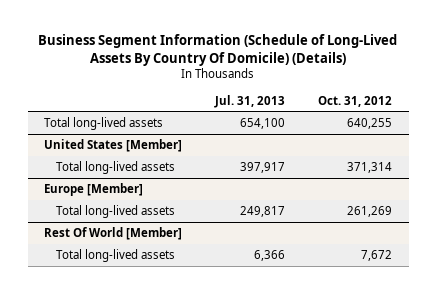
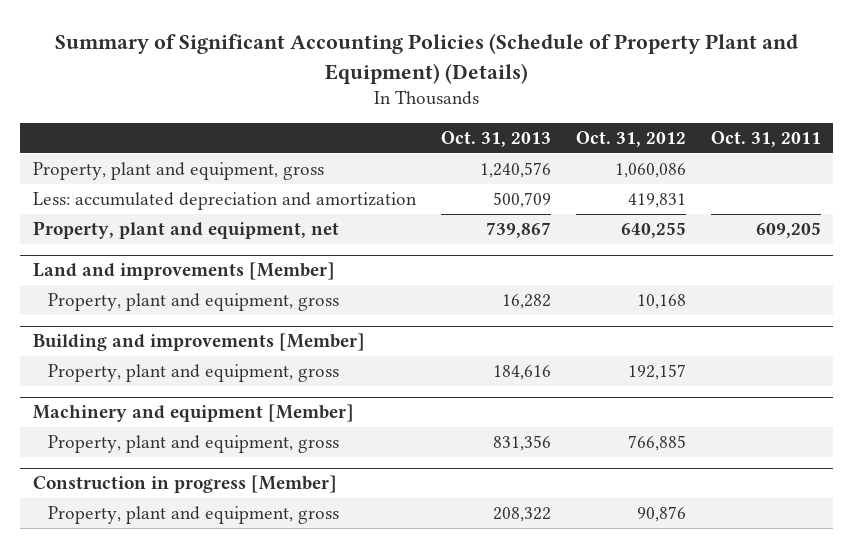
- Business Segment Information (Schedule of Long-Lived Assets By Country Of Domicile) (Details)
+ Summary of Significant Accounting Policies (Schedule of Property Plant and Equipment) (Details)
- | Jul. 31, 2013 | Oct. 31, 2012
+ | Oct. 31, 2013 | Oct. 31, 2012 | Oct. 31, 2011
- Total long-lived assets | 654,100 | 640,255
- United States [Member]
- Total long-lived assets | 397,917 | 371,314
- Europe [Member]
- Total long-lived assets | 249,817 | 261,269
- Rest Of World [Member]
- Total long-lived assets | 6,366 | 7,672
+ Property, plant and equipment, gross | 1,240,576 | 1,060,086 |
+ Less: accumulated depreciation and amortization | 500,709 | 419,831 |
+ Property, plant and equipment, net | 739,867 | 640,255 | 609,205
+ Land and improvements [Member]
+ Property, plant and equipment, gross | 16,282 | 10,168 |
+ Building and improvements [Member]
+ Property, plant and equipment, gross | 184,616 | 192,157 |
+ Machinery and equipment [Member]
+ Property, plant and equipment, gross | 831,356 | 766,885 |
+ Construction in progress [Member]
+ Property, plant and equipment, gross | 208,322 | 90,876 |

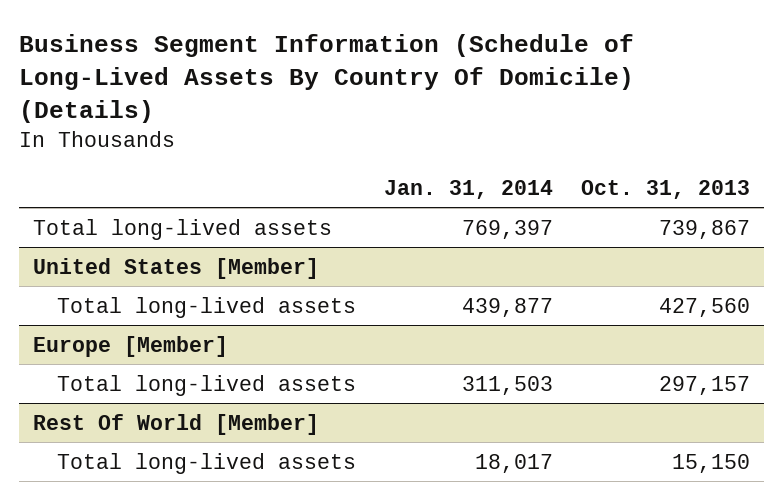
- Summary of Significant Accounting Policies (Schedule of Property Plant and Equipment) (Details)
+ Business Segment Information (Schedule of Long-Lived Assets By Country Of Domicile) (Details)
- | Oct. 31, 2013 | Oct. 31, 2012 | Oct. 31, 2011
+ | Jan. 31, 2014 | Oct. 31, 2013
- Property, plant and equipment, gross | 1,240,576 | 1,060,086 |
- Less: accumulated depreciation and amortization | 500,709 | 419,831 |
- Property, plant and equipment, net | 739,867 | 640,255 | 609,205
- Land and improvements [Member]
- Property, plant and equipment, gross | 16,282 | 10,168 |
- Building and improvements [Member]
- Property, plant and equipment, gross | 184,616 | 192,157 |
- Machinery and equipment [Member]
- Property, plant and equipment, gross | 831,356 | 766,885 |
- Construction in progress [Member]
- Property, plant and equipment, gross | 208,322 | 90,876 |
+ Total long-lived assets | 769,397 | 739,867
+ United States [Member]
+ Total long-lived assets | 439,877 | 427,560
+ Europe [Member]
+ Total long-lived assets | 311,503 | 297,157
+ Rest Of World [Member]
+ Total long-lived assets | 18,017 | 15,150

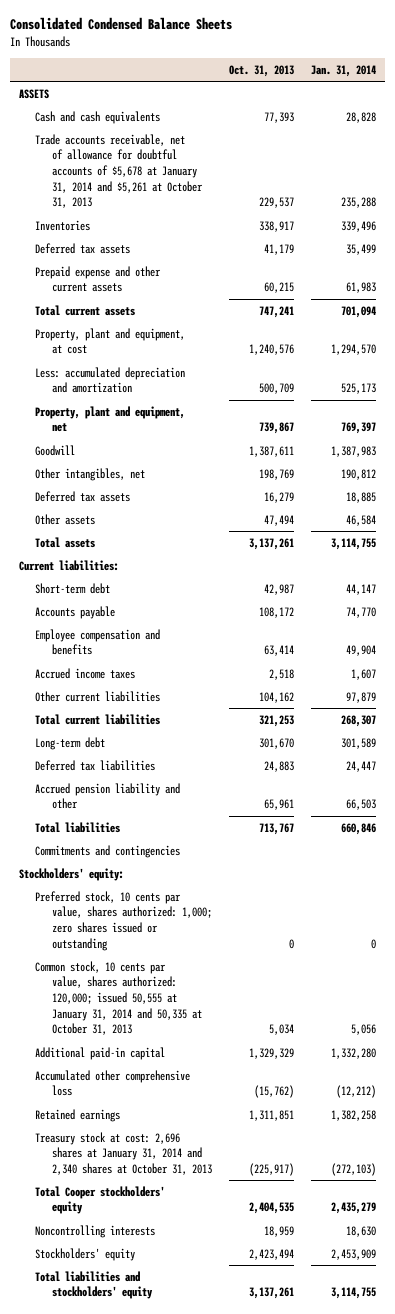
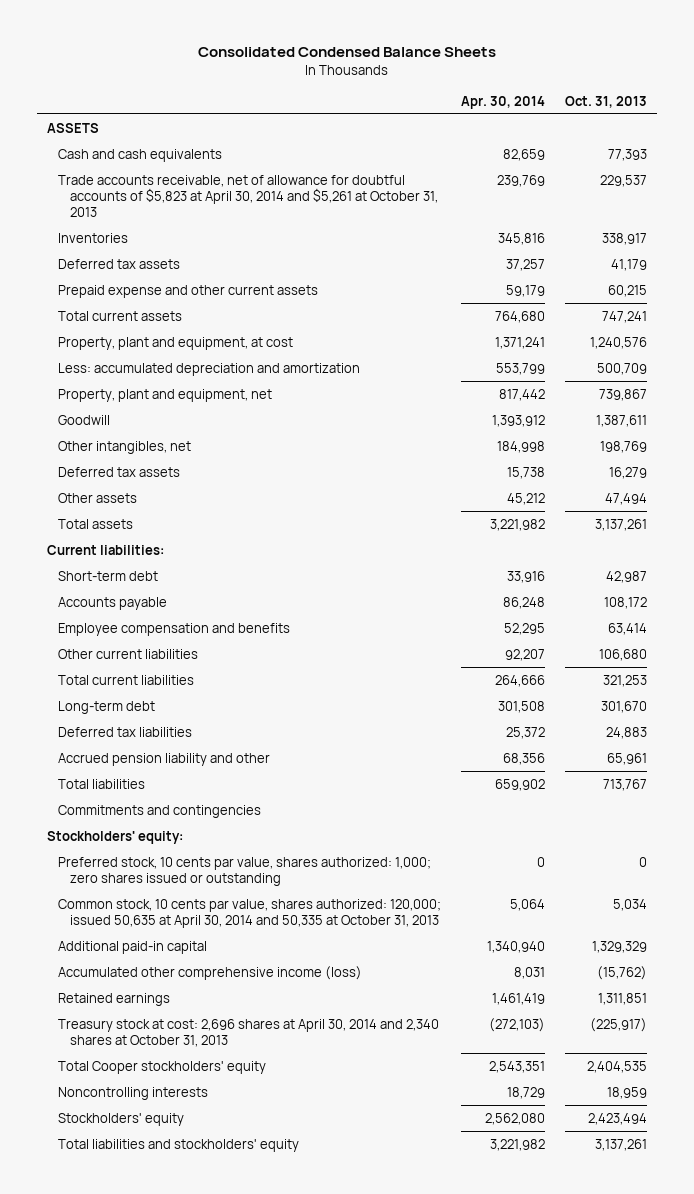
- | Oct. 31, 2013 | Jan. 31, 2014
+ | Apr. 30, 2014 | Oct. 31, 2013
- Trade accounts receivable, net of allowance for doubtful accounts of $5,678 at January 31, 2014 and $5,261 at October 31, 2013 | 229,537 | 235,288
+ Trade accounts receivable, net of allowance for doubtful accounts of $5,823 at April 30, 2014 and $5,261 at October 31, 2013 | 239,769 | 229,537
- Accrued income taxes | 2,518 | 1,607
- Other current liabilities | 104,162 | 97,879
+ Other current liabilities | 92,207 | 106,680
- Common stock, 10 cents par value, shares authorized: 120,000; issued 50,555 at January 31, 2014 and 50,335 at October 31, 2013 | 5,034 | 5,056
+ Common stock, 10 cents par value, shares authorized: 120,000; issued 50,635 at April 30, 2014 and 50,335 at October 31, 2013 | 5,064 | 5,034
- Accumulated other comprehensive loss | (15,762) | (12,212)
+ Accumulated other comprehensive income (loss) | 8,031 | (15,762)
- Treasury stock at cost: 2,696 shares at January 31, 2014 and 2,340 shares at October 31, 2013 | (225,917) | (272,103)
+ Treasury stock at cost: 2,696 shares at April 30, 2014 and 2,340 shares at October 31, 2013 | (272,103) | (225,917)

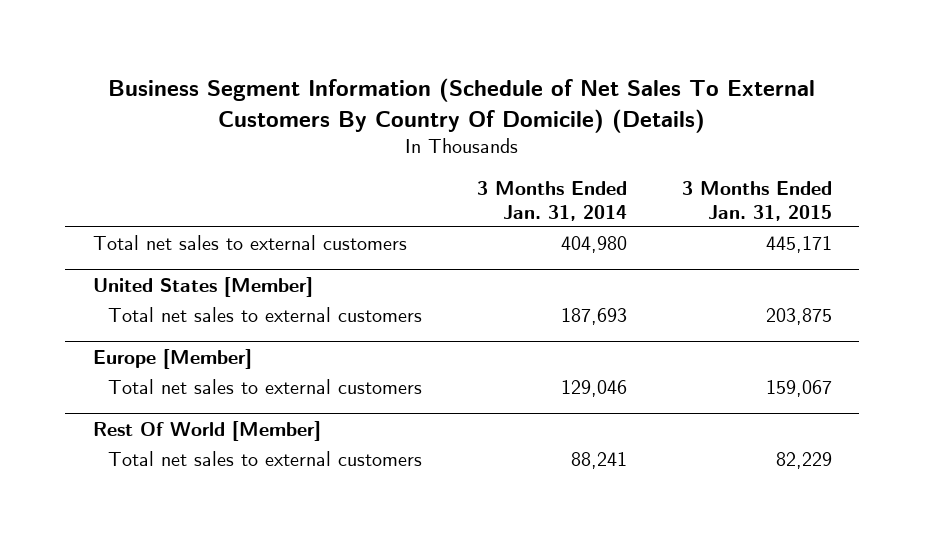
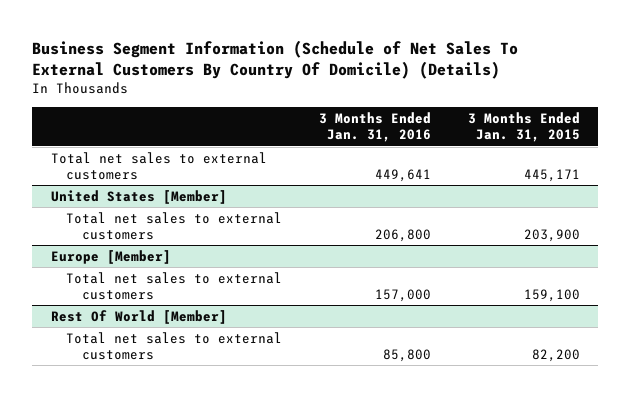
- | 3 Months Ended Jan. 31, 2014 | 3 Months Ended Jan. 31, 2015
+ | 3 Months Ended Jan. 31, 2016 | 3 Months Ended Jan. 31, 2015
@ United States [Member]
- Total net sales to external customers | 187,693 | 203,875
+ Total net sales to external customers | 206,800 | 203,900
@ Europe [Member]
- Total net sales to external customers | 129,046 | 159,067
+ Total net sales to external customers | 157,000 | 159,100
@ Rest Of World [Member]
- Total net sales to external customers | 88,241 | 82,229
+ Total net sales to external customers | 85,800 | 82,200

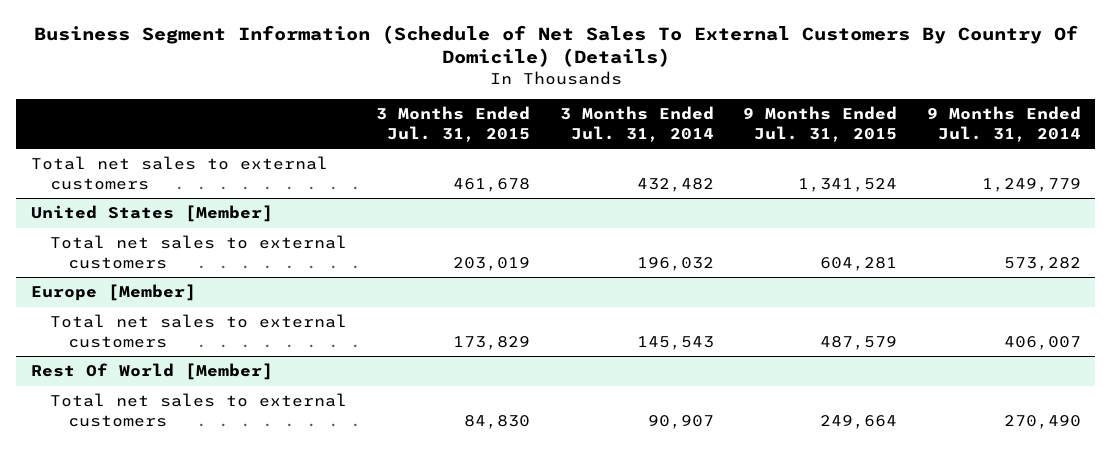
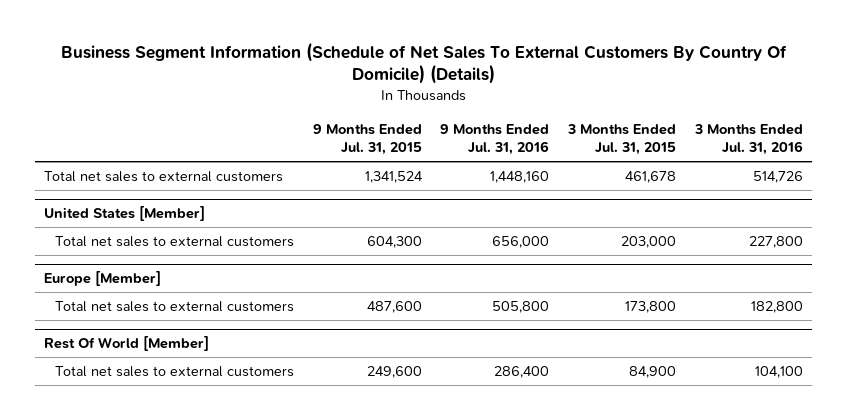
- | 3 Months Ended Jul. 31, 2015 | 3 Months Ended Jul. 31, 2014 | 9 Months Ended Jul. 31, 2015 | 9 Months Ended Jul. 31, 2014
+ | 9 Months Ended Jul. 31, 2015 | 9 Months Ended Jul. 31, 2016 | 3 Months Ended Jul. 31, 2015 | 3 Months Ended Jul. 31, 2016
@ United States [Member]
- Total net sales to external customers | 203,019 | 196,032 | 604,281 | 573,282
+ Total net sales to external customers | 604,300 | 656,000 | 203,000 | 227,800
@ Europe [Member]
- Total net sales to external customers | 173,829 | 145,543 | 487,579 | 406,007
+ Total net sales to external customers | 487,600 | 505,800 | 173,800 | 182,800
@ Rest Of World [Member]
- Total net sales to external customers | 84,830 | 90,907 | 249,664 | 270,490
+ Total net sales to external customers | 249,600 | 286,400 | 84,900 | 104,100

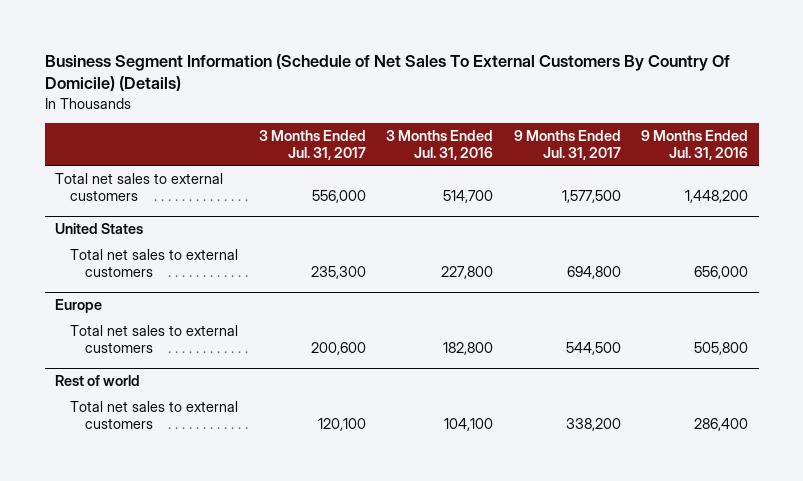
- | 9 Months Ended Jul. 31, 2015 | 9 Months Ended Jul. 31, 2016 | 3 Months Ended Jul. 31, 2015 | 3 Months Ended Jul. 31, 2016
+ | 3 Months Ended Jul. 31, 2017 | 3 Months Ended Jul. 31, 2016 | 9 Months Ended Jul. 31, 2017 | 9 Months Ended Jul. 31, 2016
- Total net sales to external customers | 1,341,524 | 1,448,160 | 461,678 | 514,726
- United States [Member]
+ Total net sales to external customers | 556,000 | 514,700 | 1,577,500 | 1,448,200
+ United States
- Europe [Member]
+ Europe
- Rest Of World [Member]
+ Rest of world

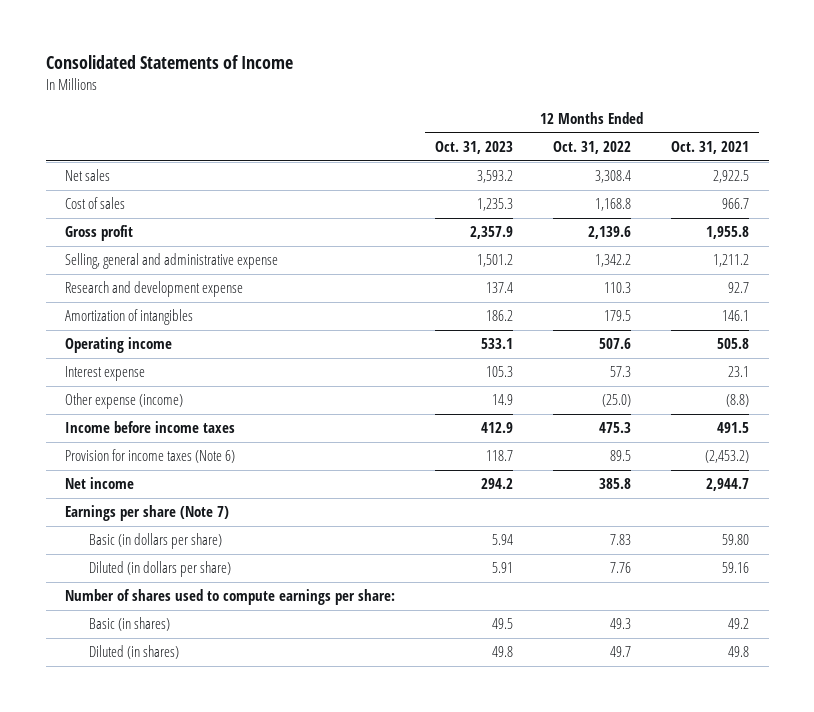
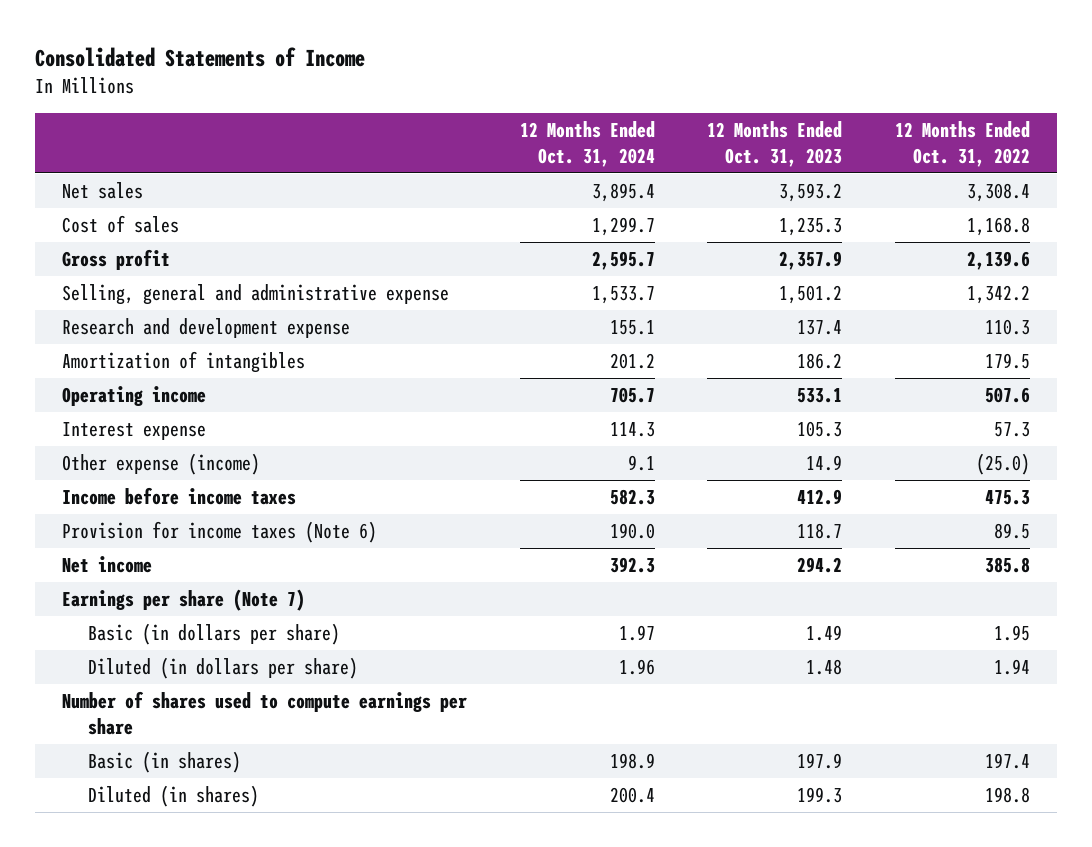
- | 12 Months Ended Oct. 31, 2023 | 12 Months Ended Oct. 31, 2022 | 12 Months Ended Oct. 31, 2021
+ | 12 Months Ended Oct. 31, 2024 | 12 Months Ended Oct. 31, 2023 | 12 Months Ended Oct. 31, 2022
- Basic (in dollars per share) | 5.94 | 7.83 | 59.80
- Diluted (in dollars per share) | 5.91 | 7.76 | 59.16
- Number of shares used to compute earnings per share:
- Basic (in shares) | 49.5 | 49.3 | 49.2
- Diluted (in shares) | 49.8 | 49.7 | 49.8
+ Basic (in dollars per share) | 1.97 | 1.49 | 1.95
+ Diluted (in dollars per share) | 1.96 | 1.48 | 1.94
+ Number of shares used to compute earnings per share
+ Basic (in shares) | 198.9 | 197.9 | 197.4
+ Diluted (in shares) | 200.4 | 199.3 | 198.8

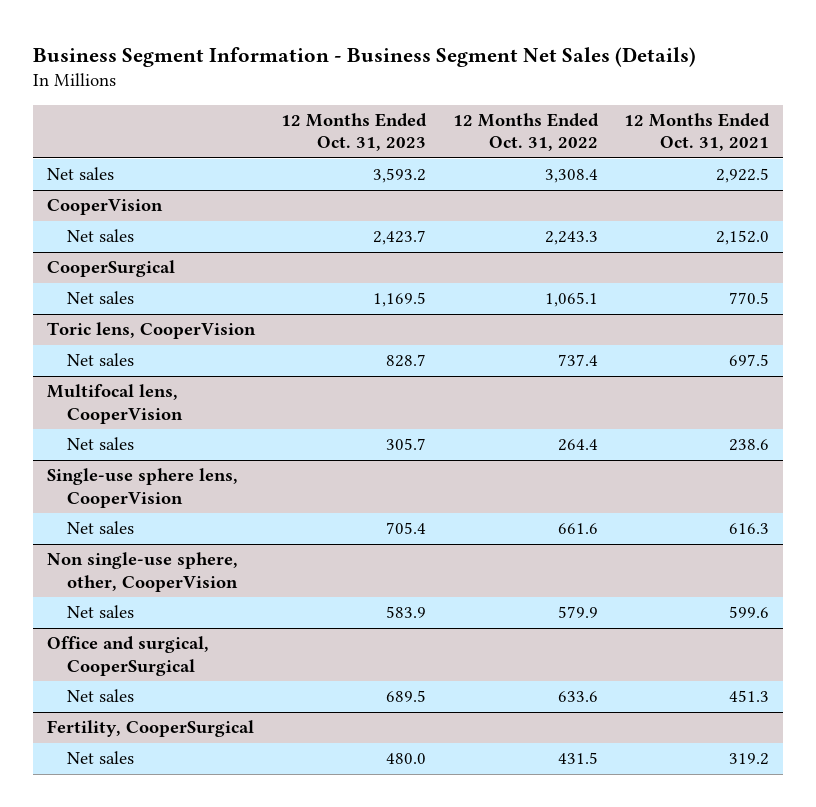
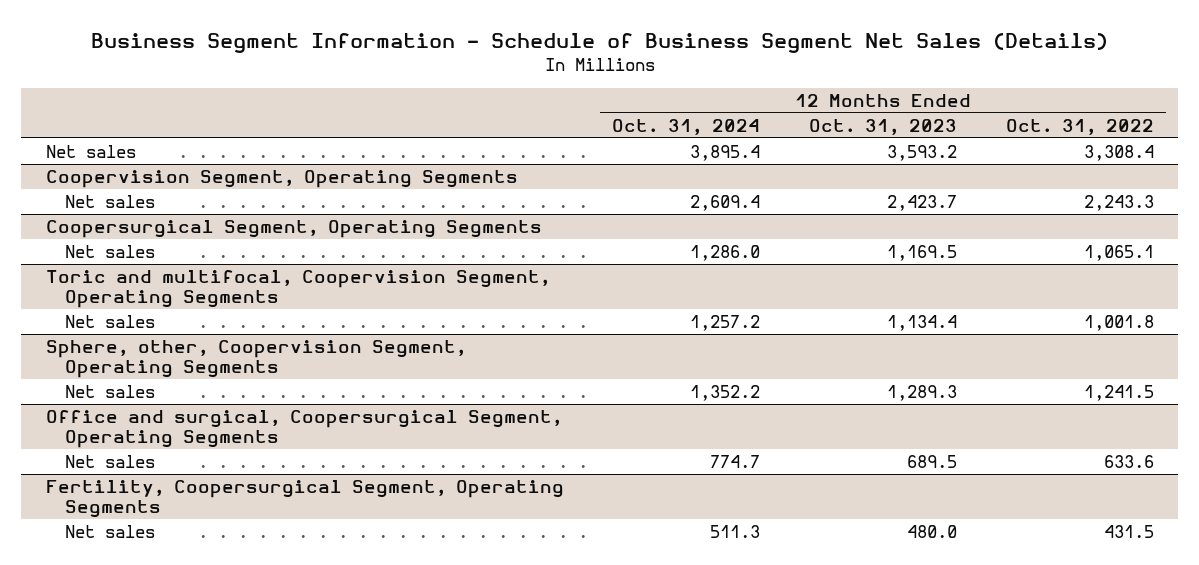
- Business Segment Information - Business Segment Net Sales (Details)
+ Business Segment Information - Schedule of Business Segment Net Sales (Details)
- | 12 Months Ended Oct. 31, 2023 | 12 Months Ended Oct. 31, 2022 | 12 Months Ended Oct. 31, 2021
+ | 12 Months Ended Oct. 31, 2024 | 12 Months Ended Oct. 31, 2023 | 12 Months Ended Oct. 31, 2022
- CooperVision
+ Coopervision Segment, Operating Segments
- CooperSurgical
+ Coopersurgical Segment, Operating Segments
- Toric lens, CooperVision
- Net sales | 828.7 | 737.4 | 697.5
- Multifocal lens, CooperVision
- Net sales | 305.7 | 264.4 | 238.6
- Single-use sphere lens, CooperVision
- Net sales | 705.4 | 661.6 | 616.3
- Non single-use sphere, other, CooperVision
- Net sales | 583.9 | 579.9 | 599.6
- Office and surgical, CooperSurgical
+ Toric and multifocal, Coopervision Segment, Operating Segments
+ Net sales | 1,257.2 | 1,134.4 | 1,001.8
+ Sphere, other, Coopervision Segment, Operating Segments
+ Net sales | 1,352.2 | 1,289.3 | 1,241.5
+ Office and surgical, Coopersurgical Segment, Operating Segments
- Fertility, CooperSurgical
+ Fertility, Coopersurgical Segment, Operating Segments

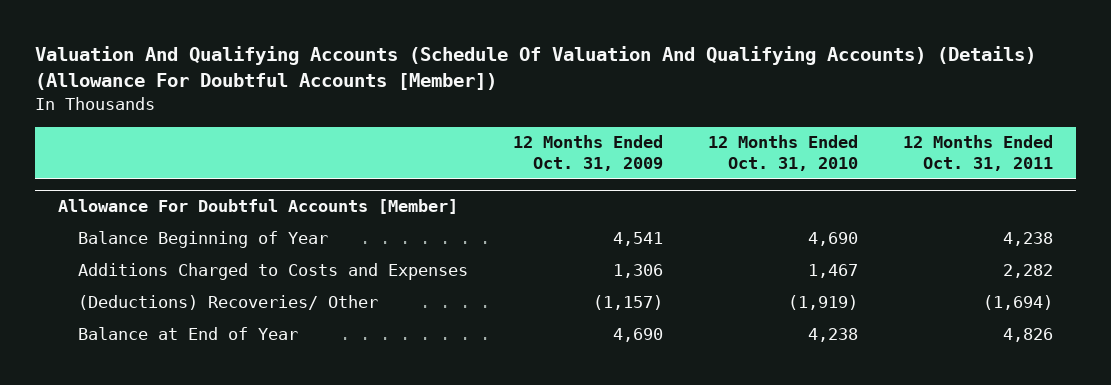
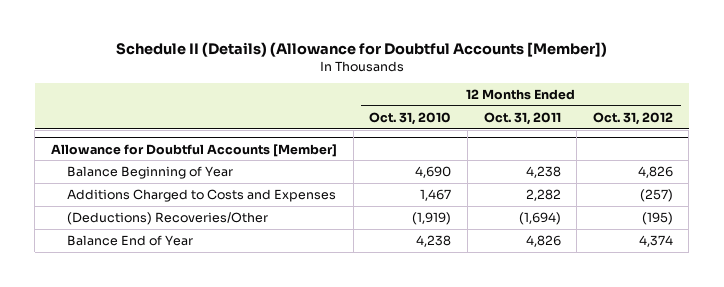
- Valuation And Qualifying Accounts (Schedule Of Valuation And Qualifying Accounts) (Details) (Allowance For Doubtful Accounts [Member])
+ Schedule II (Details) (Allowance for Doubtful Accounts [Member])
- | 12 Months Ended Oct. 31, 2009 | 12 Months Ended Oct. 31, 2010 | 12 Months Ended Oct. 31, 2011
+ | 12 Months Ended Oct. 31, 2010 | 12 Months Ended Oct. 31, 2011 | 12 Months Ended Oct. 31, 2012
- Allowance For Doubtful Accounts [Member]
+ Allowance for Doubtful Accounts [Member]
- (Deductions) Recoveries/ Other | (1,157) | (1,919) | (1,694)
- Balance at End of Year | 4,690 | 4,238 | 4,826
+ (Deductions) Recoveries/Other | (1,919) | (1,694) | (195)
+ Balance End of Year | 4,238 | 4,826 | 4,374

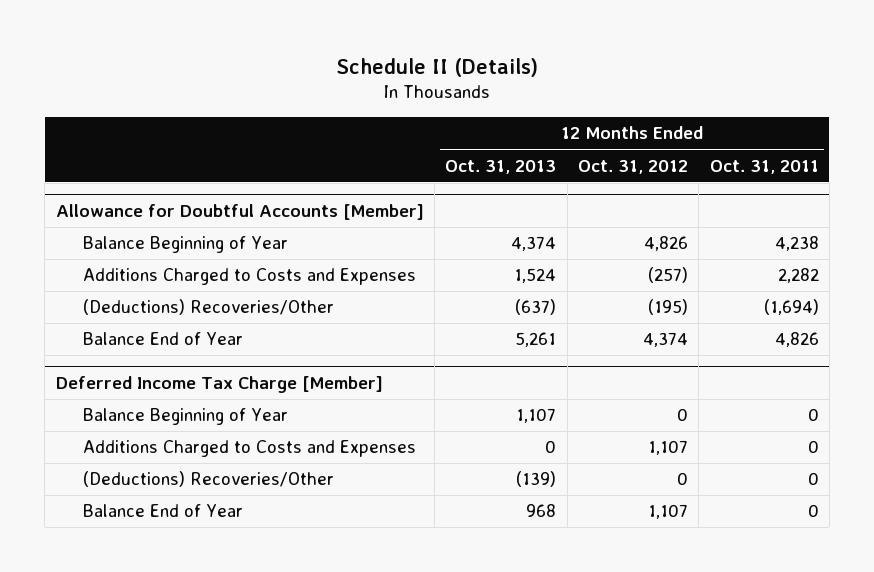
- Schedule II (Details) (Allowance for Doubtful Accounts [Member])
+ Schedule II (Details)
- | 12 Months Ended Oct. 31, 2010 | 12 Months Ended Oct. 31, 2011 | 12 Months Ended Oct. 31, 2012
+ | 12 Months Ended Oct. 31, 2013 | 12 Months Ended Oct. 31, 2012 | 12 Months Ended Oct. 31, 2011
+ Deferred Income Tax Charge [Member]
+ Balance Beginning of Year | 1,107 | 0 | 0
+ Additions Charged to Costs and Expenses | 0 | 1,107 | 0
+ (Deductions) Recoveries/Other | (139) | 0 | 0
+ Balance End of Year | 968 | 1,107 | 0

